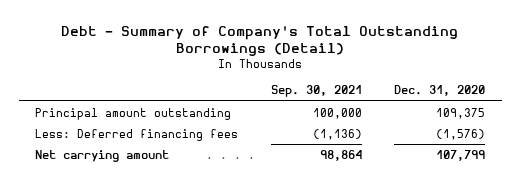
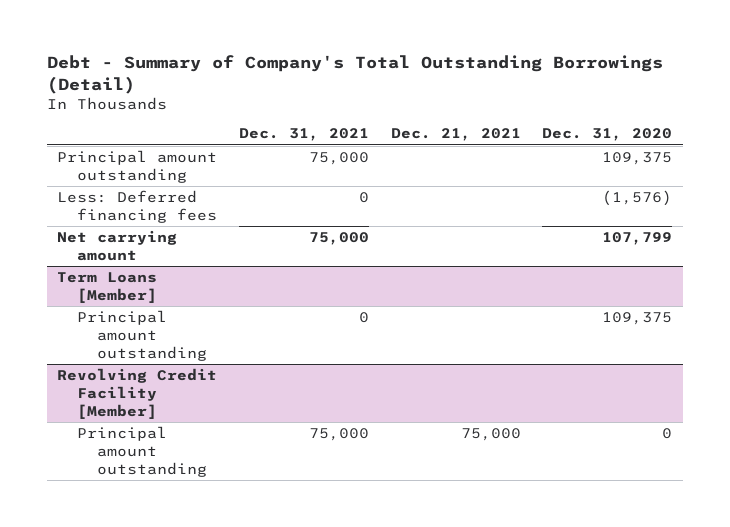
- | Sep. 30, 2021 | Dec. 31, 2020
+ | Dec. 31, 2021 | Dec. 21, 2021 | Dec. 31, 2020
+ Term Loans [Member]
+ Principal amount outstanding | 0 | | 109,375
+ Revolving Credit Facility [Member]
+ Principal amount outstanding | 75,000 | 75,000 | 0

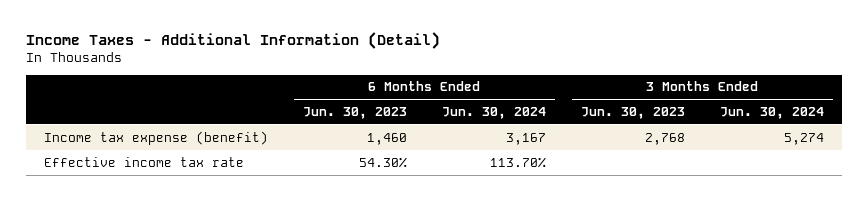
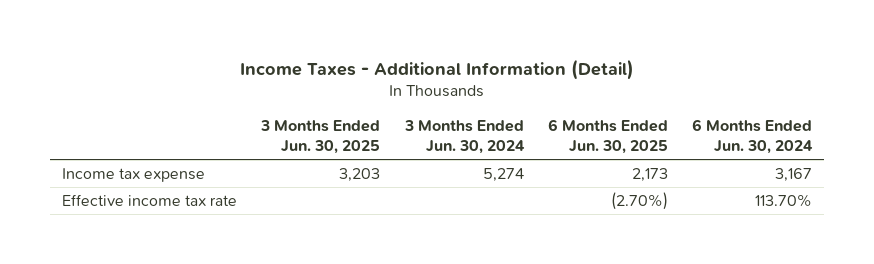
- | 6 Months Ended Jun. 30, 2023 | 6 Months Ended Jun. 30, 2024 | 3 Months Ended Jun. 30, 2023 | 3 Months Ended Jun. 30, 2024
+ | 3 Months Ended Jun. 30, 2025 | 3 Months Ended Jun. 30, 2024 | 6 Months Ended Jun. 30, 2025 | 6 Months Ended Jun. 30, 2024
- Income tax expense (benefit) | 1,460 | 3,167 | 2,768 | 5,274
+ Income tax expense | 3,203 | 5,274 | 2,173 | 3,167

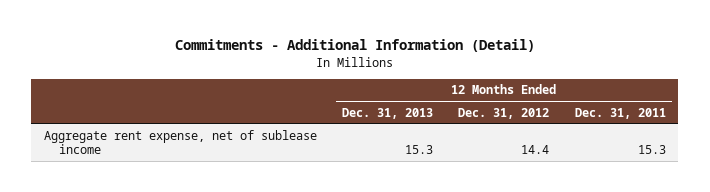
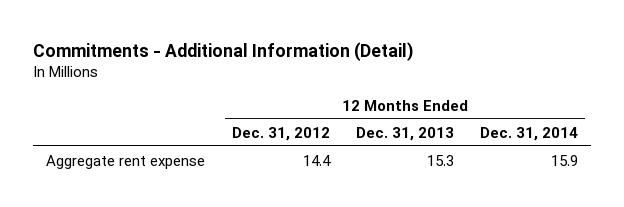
- | 12 Months Ended Dec. 31, 2013 | 12 Months Ended Dec. 31, 2012 | 12 Months Ended Dec. 31, 2011
+ | 12 Months Ended Dec. 31, 2012 | 12 Months Ended Dec. 31, 2013 | 12 Months Ended Dec. 31, 2014
- Aggregate rent expense, net of sublease income | 15.3 | 14.4 | 15.3
+ Aggregate rent expense | 14.4 | 15.3 | 15.9

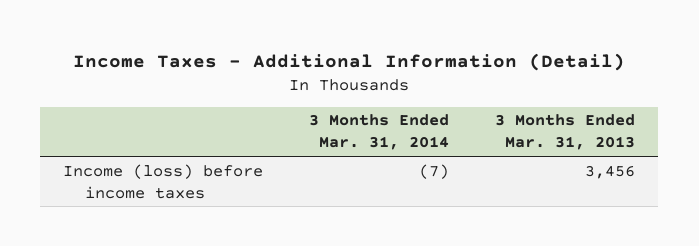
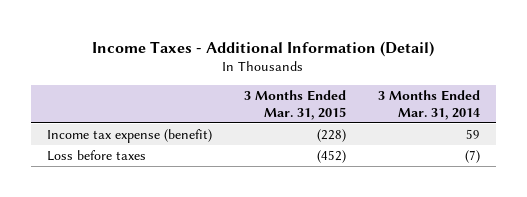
- | 3 Months Ended Mar. 31, 2014 | 3 Months Ended Mar. 31, 2013
+ | 3 Months Ended Mar. 31, 2015 | 3 Months Ended Mar. 31, 2014
- Income (loss) before income taxes | (7) | 3,456
+ Income tax expense (benefit) | (228) | 59
+ Loss before taxes | (452) | (7)

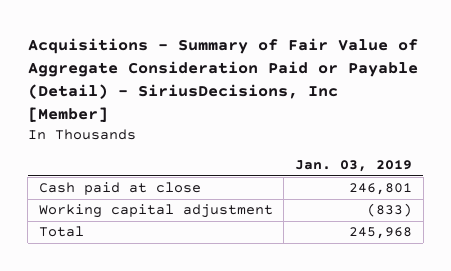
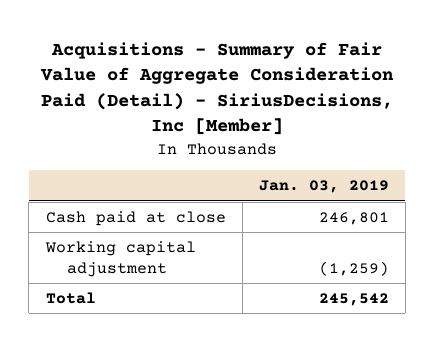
- Acquisitions - Summary of Fair Value of Aggregate Consideration Paid or Payable (Detail) - SiriusDecisions, Inc [Member]
+ Acquisitions - Summary of Fair Value of Aggregate Consideration Paid (Detail) - SiriusDecisions, Inc [Member]
- Working capital adjustment | (833)
- Total | 245,968
+ Working capital adjustment | (1,259)
+ Total | 245,542

